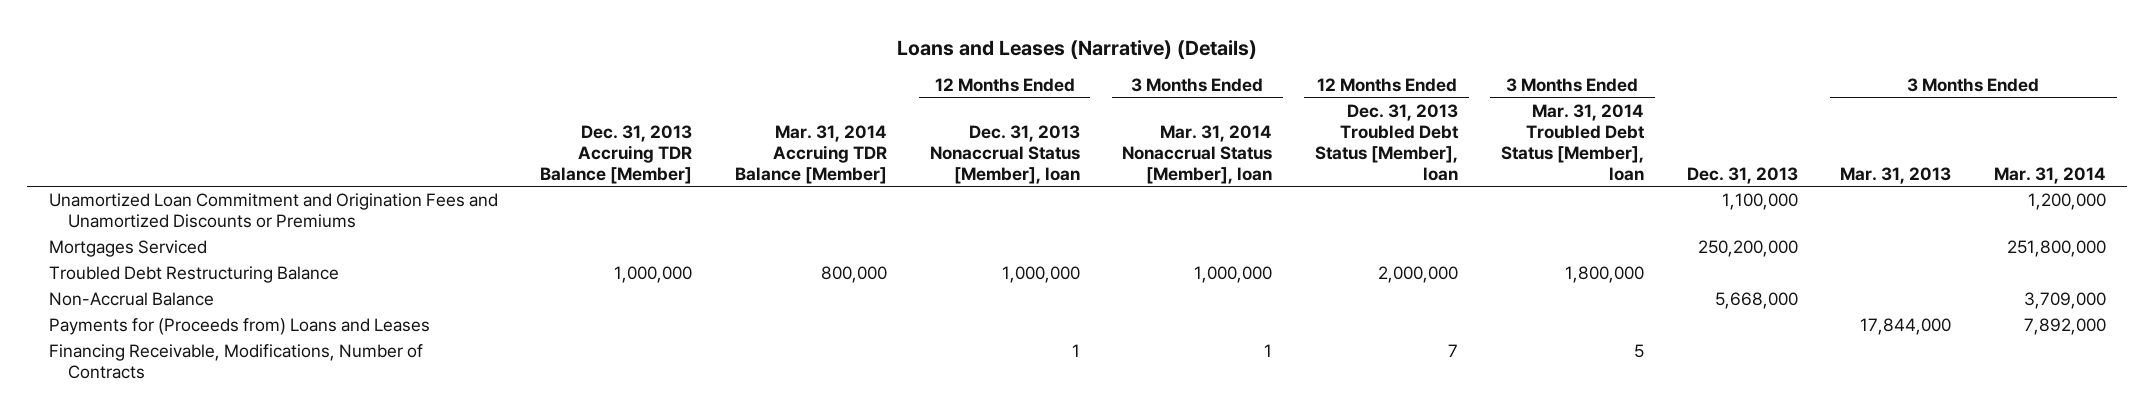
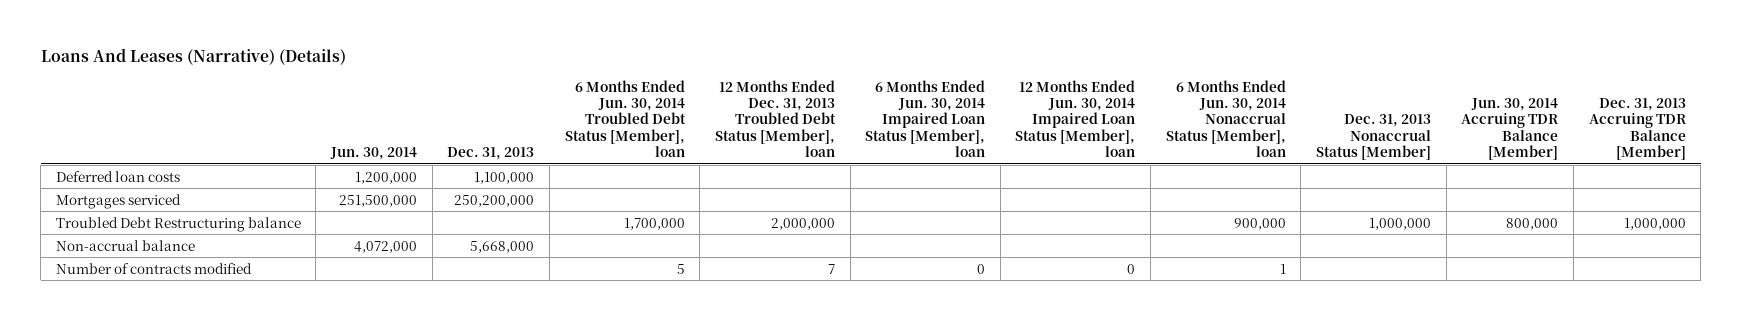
- Loans and Leases (Narrative) (Details)
+ Loans And Leases (Narrative) (Details)
- | Dec. 31, 2013 Accruing TDR Balance [Member] | Mar. 31, 2014 Accruing TDR Balance [Member] | 12 Months Ended Dec. 31, 2013 Nonaccrual Status [Member], loan | 3 Months Ended Mar. 31, 2014 Nonaccrual Status [Member], loan | 12 Months Ended Dec. 31, 2013 Troubled Debt Status [Member], loan | 3 Months Ended Mar. 31, 2014 Troubled Debt Status [Member], loan | Dec. 31, 2013 | 3 Months Ended Mar. 31, 2013 | 3 Months Ended Mar. 31, 2014
+ | Jun. 30, 2014 | Dec. 31, 2013 | 6 Months Ended Jun. 30, 2014 Troubled Debt Status [Member], loan | 12 Months Ended Dec. 31, 2013 Troubled Debt Status [Member], loan | 6 Months Ended Jun. 30, 2014 Impaired Loan Status [Member], loan | 12 Months Ended Jun. 30, 2014 Impaired Loan Status [Member], loan | 6 Months Ended Jun. 30, 2014 Nonaccrual Status [Member], loan | Dec. 31, 2013 Nonaccrual Status [Member] | Jun. 30, 2014 Accruing TDR Balance [Member] | Dec. 31, 2013 Accruing TDR Balance [Member]
- Unamortized Loan Commitment and Origination Fees and Unamortized Discounts or Premiums | | | | | | | 1,100,000 | | 1,200,000
- Mortgages Serviced | | | | | | | 250,200,000 | | 251,800,000
- Troubled Debt Restructuring Balance | 1,000,000 | 800,000 | 1,000,000 | 1,000,000 | 2,000,000 | 1,800,000 | | |
- Non-Accrual Balance | | | | | | | 5,668,000 | | 3,709,000
- Payments for (Proceeds from) Loans and Leases | | | | | | | | 17,844,000 | 7,892,000
- Financing Receivable, Modifications, Number of Contracts | | | 1 | 1 | 7 | 5 | | |
+ Deferred loan costs | 1,200,000 | 1,100,000 | | | | | | | |
+ Mortgages serviced | 251,500,000 | 250,200,000 | | | | | | | |
+ Troubled Debt Restructuring balance | | | 1,700,000 | 2,000,000 | | | 900,000 | 1,000,000 | 800,000 | 1,000,000
+ Non-accrual balance | 4,072,000 | 5,668,000 | | | | | | | |
+ Number of contracts modified | | | 5 | 7 | 0 | 0 | 1 | | |

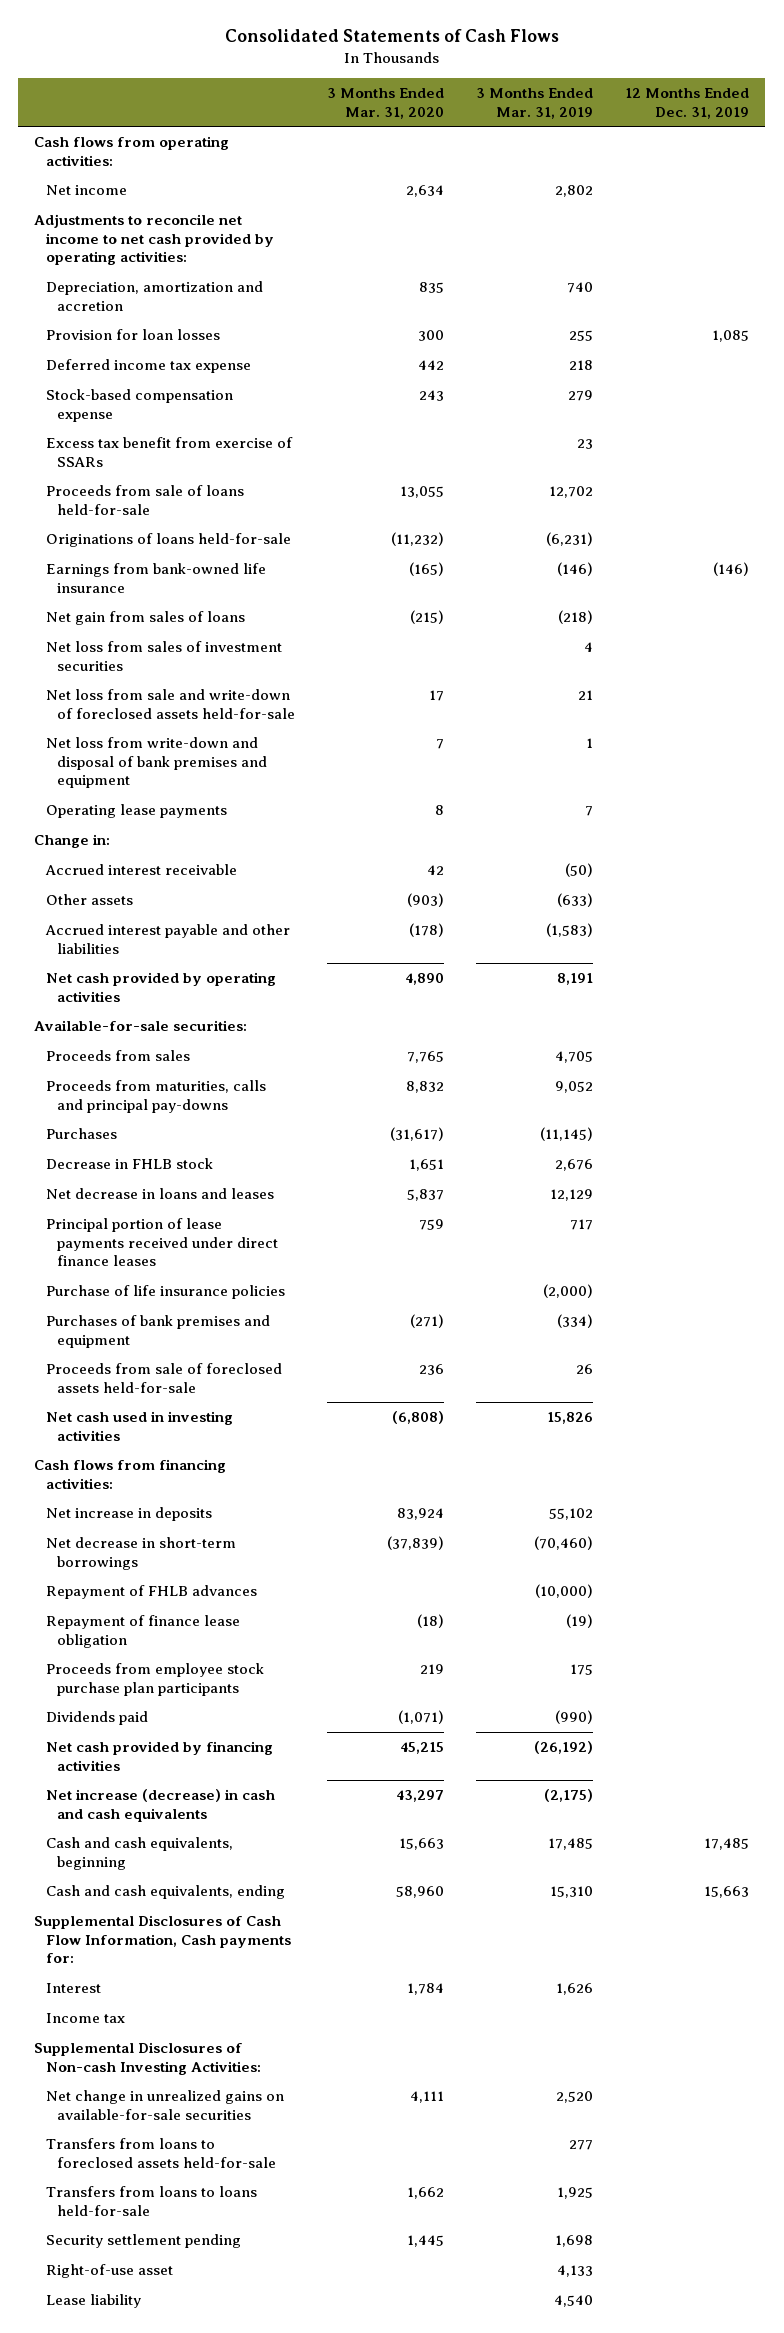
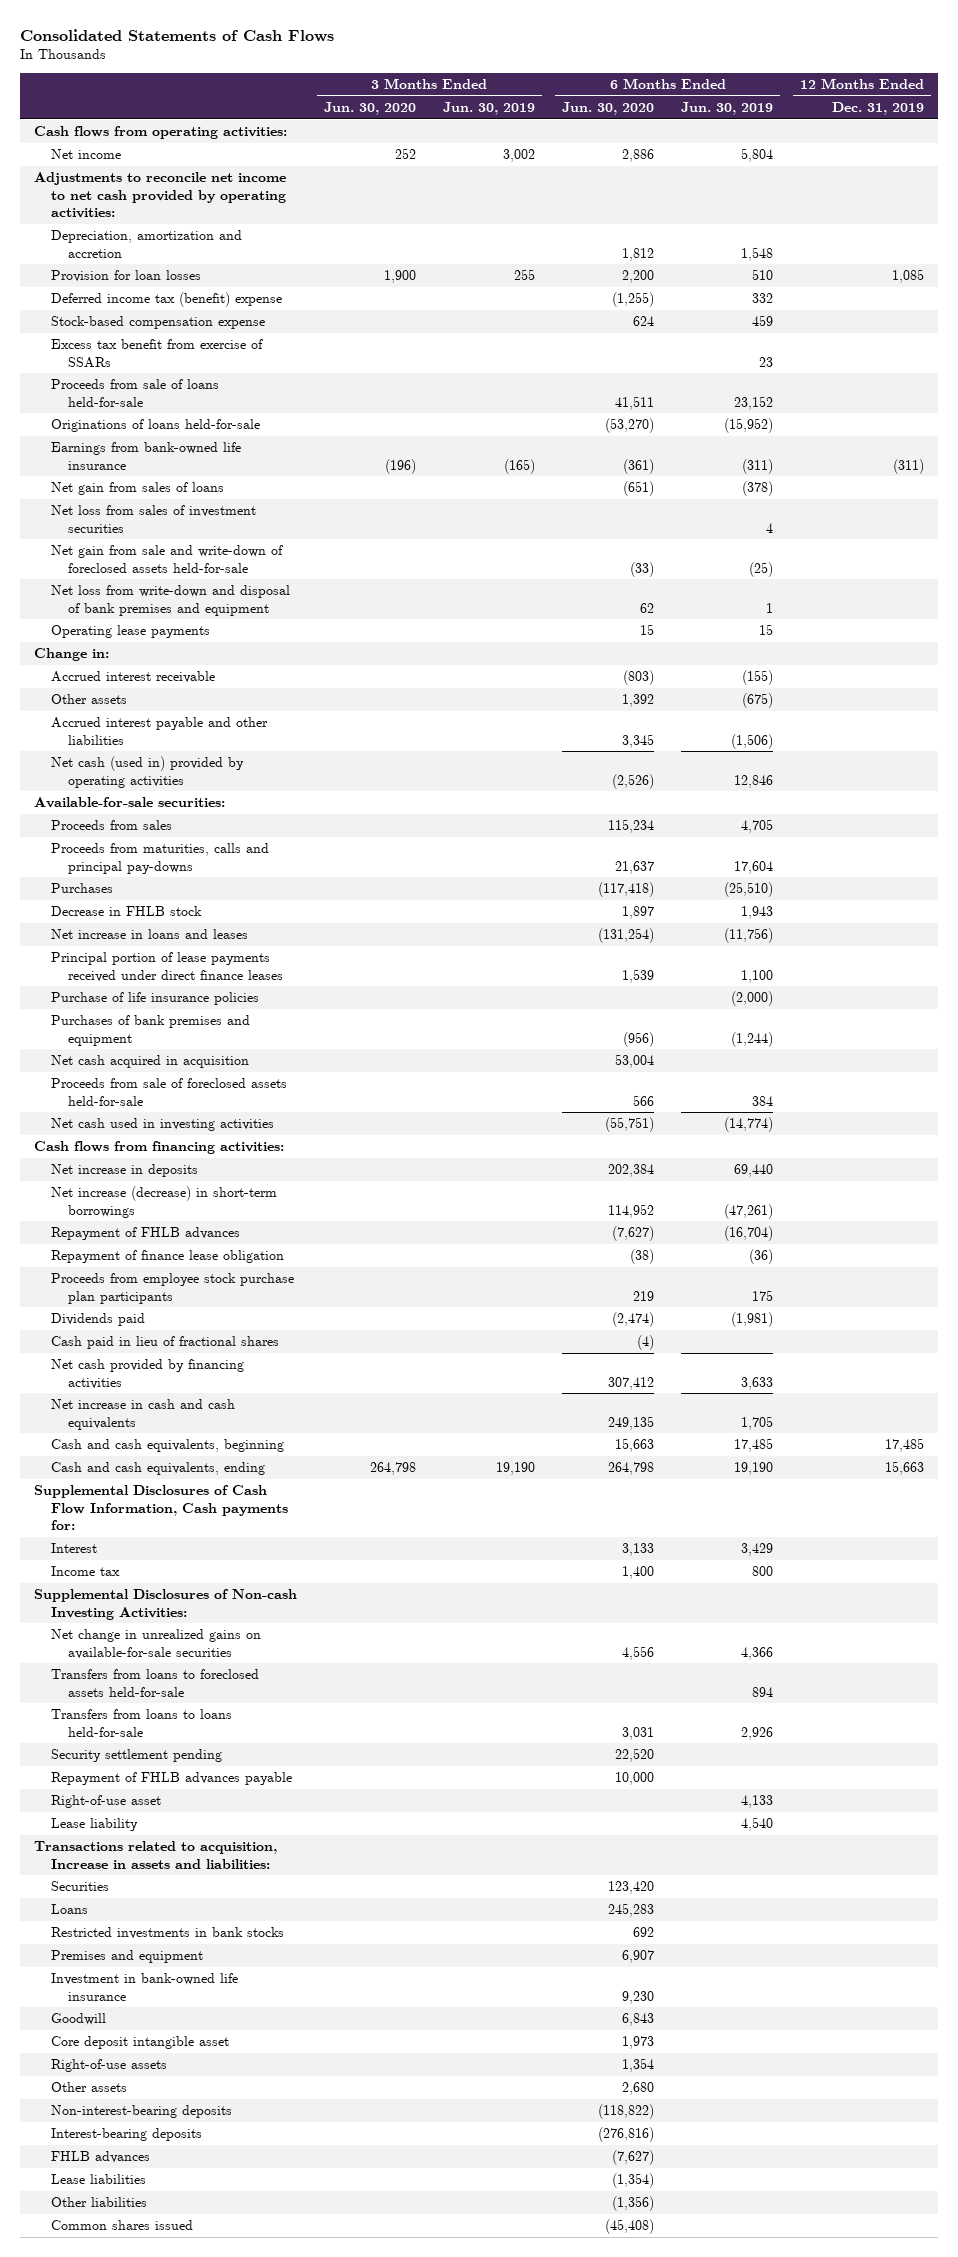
- | 3 Months Ended Mar. 31, 2020 | 3 Months Ended Mar. 31, 2019 | 12 Months Ended Dec. 31, 2019
+ | 3 Months Ended Jun. 30, 2020 | 3 Months Ended Jun. 30, 2019 | 6 Months Ended Jun. 30, 2020 | 6 Months Ended Jun. 30, 2019 | 12 Months Ended Dec. 31, 2019
- Deferred income tax expense | 442 | 218 |
+ Deferred income tax (benefit) expense | | | (1,255) | 332 |
- Earnings from bank-owned life insurance | (165) | (146) | (146)
+ Earnings from bank-owned life insurance | (196) | (165) | (361) | (311) | (311)
- Net loss from sale and write-down of foreclosed assets held-for-sale | 17 | 21 |
+ Net gain from sale and write-down of foreclosed assets held-for-sale | | | (33) | (25) |
- Net cash provided by operating activities | 4,890 | 8,191 |
+ Net cash (used in) provided by operating activities | | | (2,526) | 12,846 |
- Net decrease in loans and leases | 5,837 | 12,129 |
+ Net increase in loans and leases | | | (131,254) | (11,756) |
+ Net cash acquired in acquisition | | | 53,004 | |
- Net decrease in short-term borrowings | (37,839) | (70,460) |
+ Net increase (decrease) in short-term borrowings | | | 114,952 | (47,261) |
+ Cash paid in lieu of fractional shares | | | (4) | |
- Net increase (decrease) in cash and cash equivalents | 43,297 | (2,175) |
+ Net increase in cash and cash equivalents | | | 249,135 | 1,705 |
+ Repayment of FHLB advances payable | | | 10,000 | |
+ Transactions related to acquisition, Increase in assets and liabilities:
+ Securities | | | 123,420 | |
+ Loans | | | 245,283 | |
+ Restricted investments in bank stocks | | | 692 | |
+ Premises and equipment | | | 6,907 | |
+ Investment in bank-owned life insurance | | | 9,230 | |
+ Goodwill | | | 6,843 | |
+ Core deposit intangible asset | | | 1,973 | |
+ Right-of-use assets | | | 1,354 | |
+ Other assets | | | 2,680 | |
+ Non-interest-bearing deposits | | | (118,822) | |
+ Interest-bearing deposits | | | (276,816) | |
+ FHLB advances | | | (7,627) | |
+ Lease liabilities | | | (1,354) | |
+ Other liabilities | | | (1,356) | |
+ Common shares issued | | | (45,408) | |

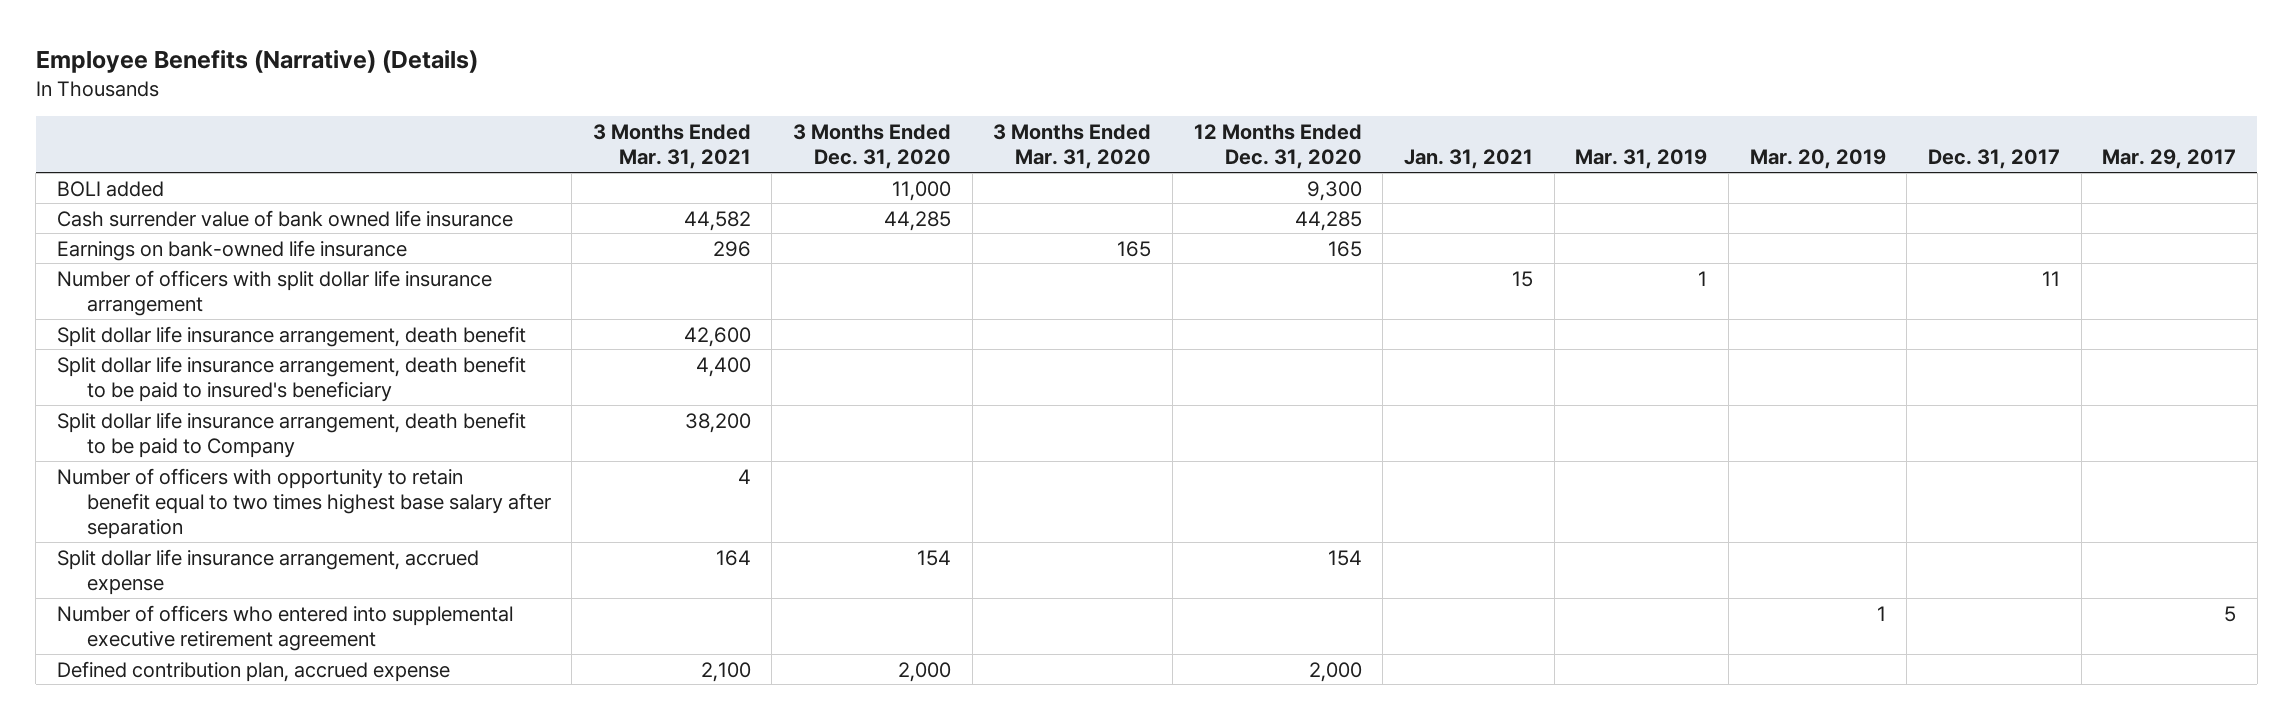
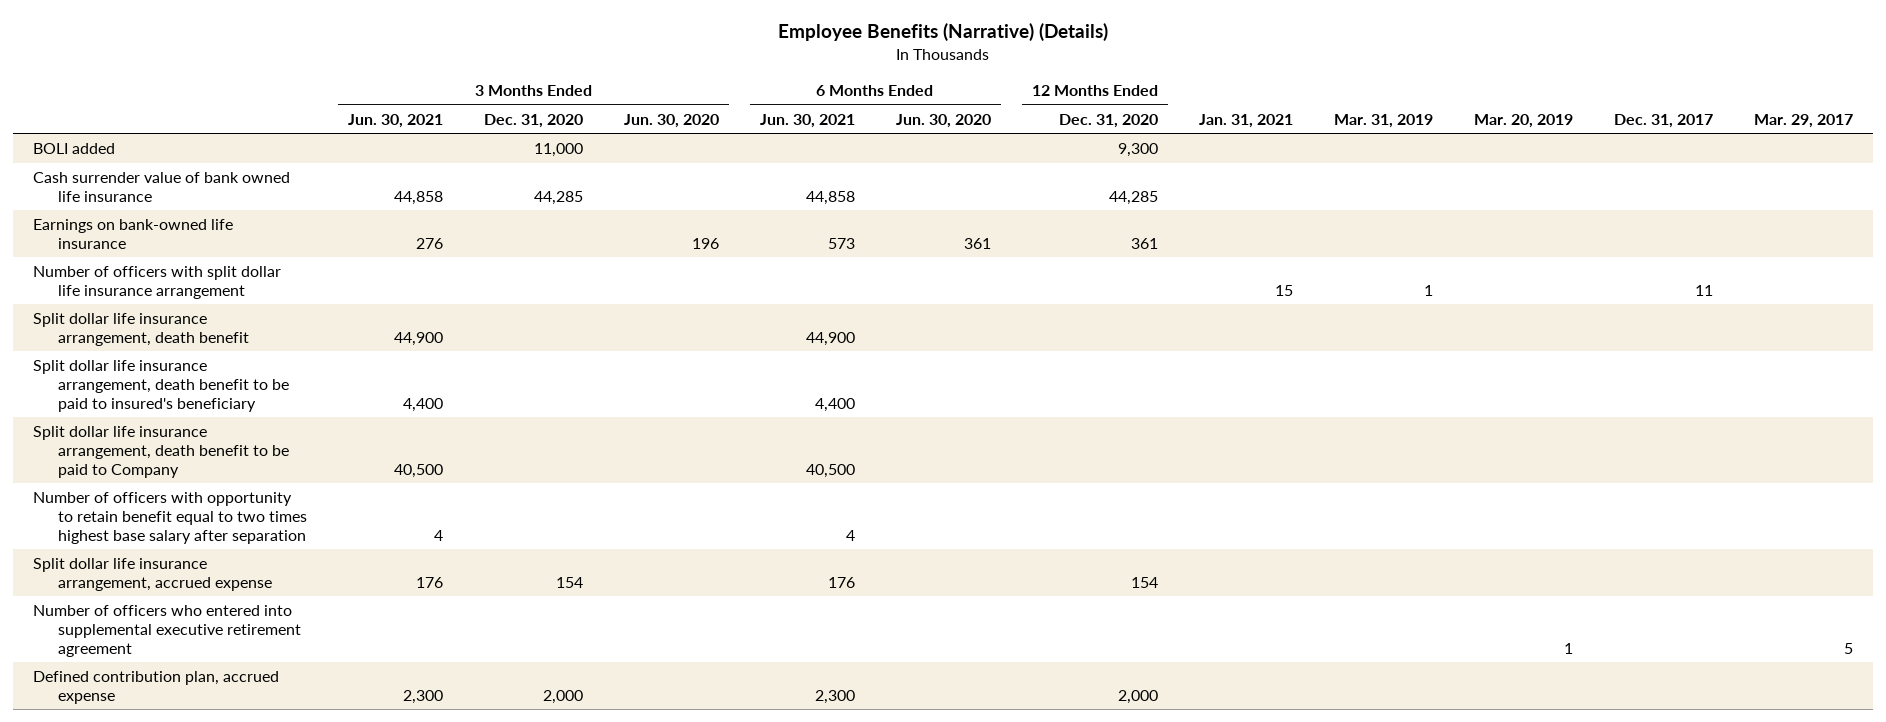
- | 3 Months Ended Mar. 31, 2021 | 3 Months Ended Dec. 31, 2020 | 3 Months Ended Mar. 31, 2020 | 12 Months Ended Dec. 31, 2020 | Jan. 31, 2021 | Mar. 31, 2019 | Mar. 20, 2019 | Dec. 31, 2017 | Mar. 29, 2017
+ | 3 Months Ended Jun. 30, 2021 | 3 Months Ended Dec. 31, 2020 | 3 Months Ended Jun. 30, 2020 | 6 Months Ended Jun. 30, 2021 | 6 Months Ended Jun. 30, 2020 | 12 Months Ended Dec. 31, 2020 | Jan. 31, 2021 | Mar. 31, 2019 | Mar. 20, 2019 | Dec. 31, 2017 | Mar. 29, 2017
- Earnings on bank-owned life insurance | 296 | | 165 | 165 | | | | |
+ Earnings on bank-owned life insurance | 276 | | 196 | 573 | 361 | 361 | | | | |

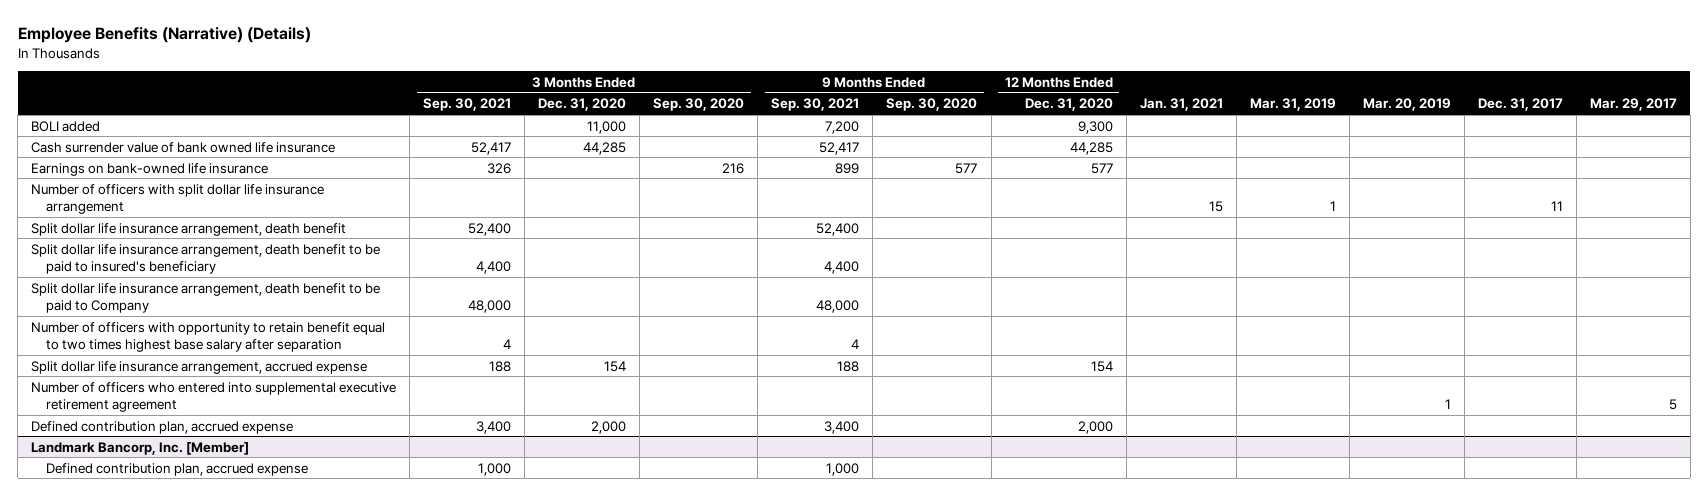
- | 3 Months Ended Jun. 30, 2021 | 3 Months Ended Dec. 31, 2020 | 3 Months Ended Jun. 30, 2020 | 6 Months Ended Jun. 30, 2021 | 6 Months Ended Jun. 30, 2020 | 12 Months Ended Dec. 31, 2020 | Jan. 31, 2021 | Mar. 31, 2019 | Mar. 20, 2019 | Dec. 31, 2017 | Mar. 29, 2017
+ | 3 Months Ended Sep. 30, 2021 | 3 Months Ended Dec. 31, 2020 | 3 Months Ended Sep. 30, 2020 | 9 Months Ended Sep. 30, 2021 | 9 Months Ended Sep. 30, 2020 | 12 Months Ended Dec. 31, 2020 | Jan. 31, 2021 | Mar. 31, 2019 | Mar. 20, 2019 | Dec. 31, 2017 | Mar. 29, 2017
- Earnings on bank-owned life insurance | 276 | | 196 | 573 | 361 | 361 | | | | |
+ Earnings on bank-owned life insurance | 326 | | 216 | 899 | 577 | 577 | | | | |
+ Landmark Bancorp, Inc. [Member]
+ Defined contribution plan, accrued expense | 1,000 | | | 1,000 | | | | | | |

